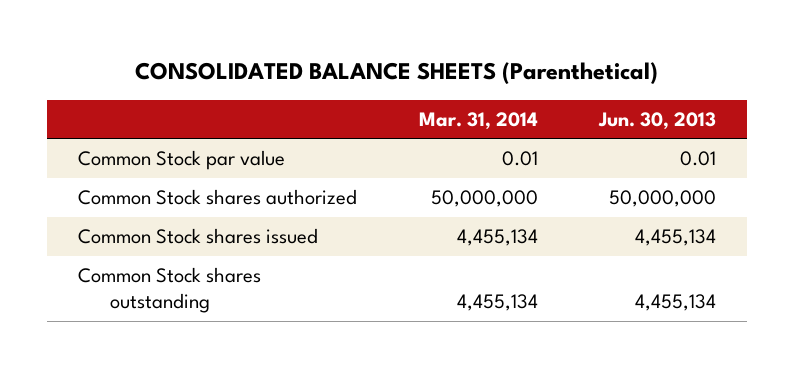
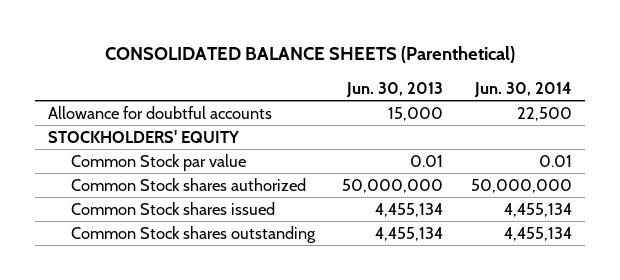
- | Mar. 31, 2014 | Jun. 30, 2013
+ | Jun. 30, 2013 | Jun. 30, 2014
+ Allowance for doubtful accounts | 15,000 | 22,500
+ STOCKHOLDERS' EQUITY

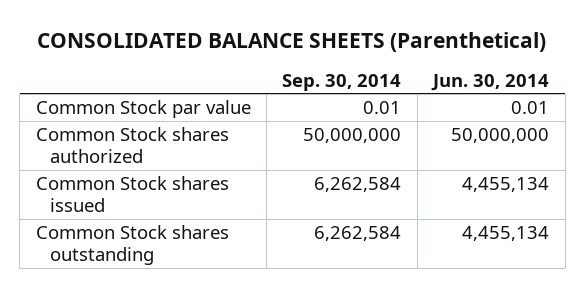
- | Jun. 30, 2013 | Jun. 30, 2014
+ | Sep. 30, 2014 | Jun. 30, 2014
- Allowance for doubtful accounts | 15,000 | 22,500
- STOCKHOLDERS' EQUITY

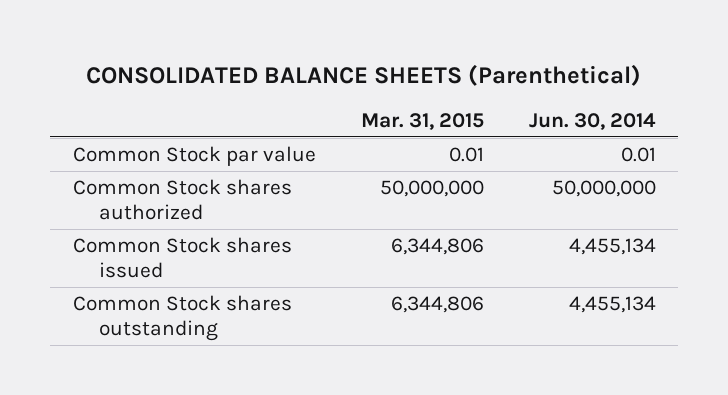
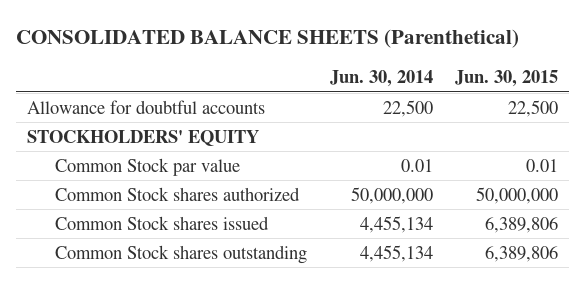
- | Mar. 31, 2015 | Jun. 30, 2014
+ | Jun. 30, 2014 | Jun. 30, 2015
+ Allowance for doubtful accounts | 22,500 | 22,500
+ STOCKHOLDERS' EQUITY

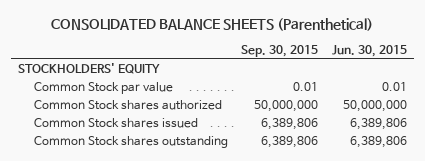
- | Jun. 30, 2014 | Jun. 30, 2015
+ | Sep. 30, 2015 | Jun. 30, 2015
- Allowance for doubtful accounts | 22,500 | 22,500

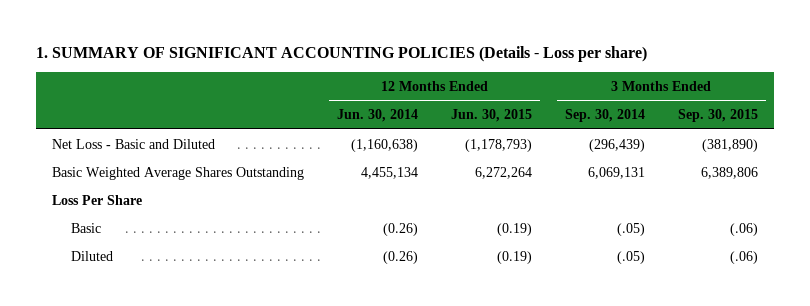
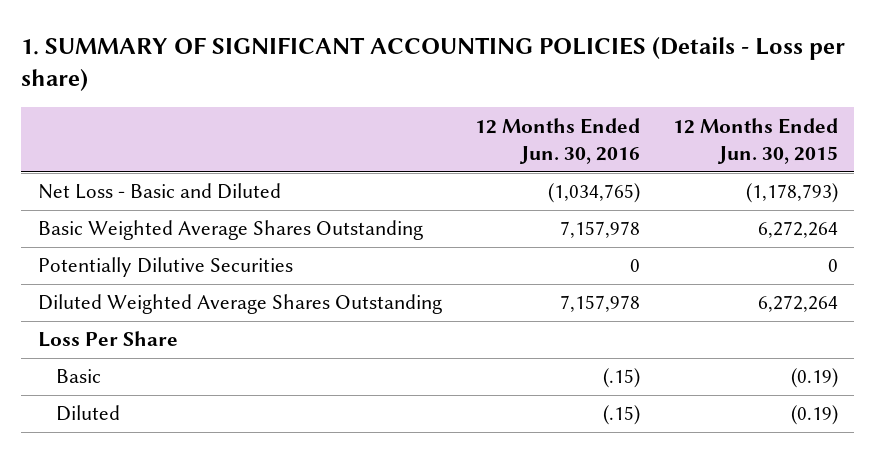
- | 12 Months Ended Jun. 30, 2014 | 12 Months Ended Jun. 30, 2015 | 3 Months Ended Sep. 30, 2014 | 3 Months Ended Sep. 30, 2015
+ | 12 Months Ended Jun. 30, 2016 | 12 Months Ended Jun. 30, 2015
+ Potentially Dilutive Securities | 0 | 0
+ Diluted Weighted Average Shares Outstanding | 7,157,978 | 6,272,264

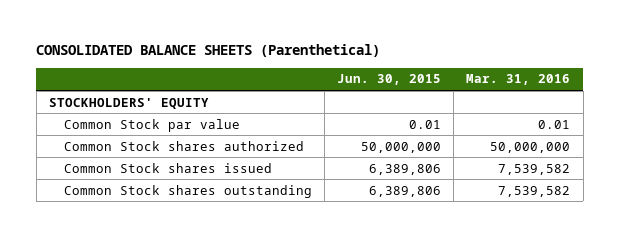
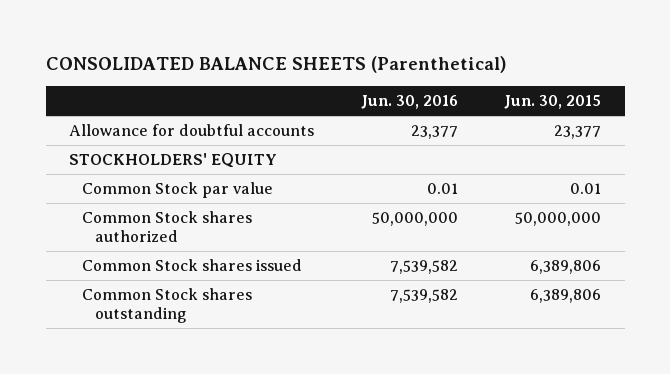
- | Jun. 30, 2015 | Mar. 31, 2016
+ | Jun. 30, 2016 | Jun. 30, 2015
+ Allowance for doubtful accounts | 23,377 | 23,377

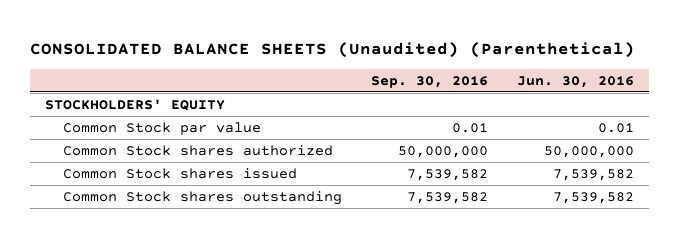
- CONSOLIDATED BALANCE SHEETS (Parenthetical)
+ CONSOLIDATED BALANCE SHEETS (Unaudited) (Parenthetical)
- | Jun. 30, 2016 | Jun. 30, 2015
+ | Sep. 30, 2016 | Jun. 30, 2016
- Allowance for doubtful accounts | 23,377 | 23,377

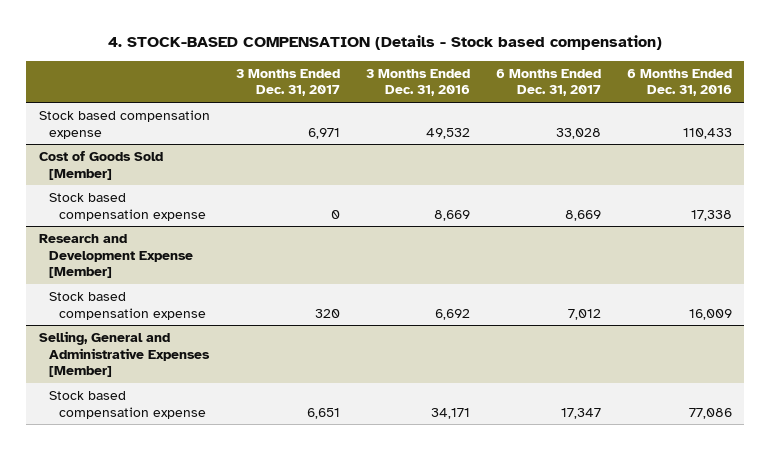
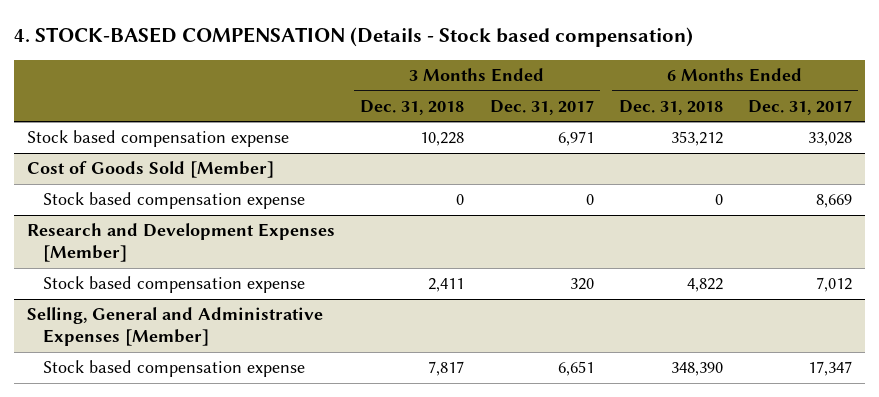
- | 3 Months Ended Dec. 31, 2017 | 3 Months Ended Dec. 31, 2016 | 6 Months Ended Dec. 31, 2017 | 6 Months Ended Dec. 31, 2016
+ | 3 Months Ended Dec. 31, 2018 | 3 Months Ended Dec. 31, 2017 | 6 Months Ended Dec. 31, 2018 | 6 Months Ended Dec. 31, 2017
- Research and Development Expense [Member]
+ Research and Development Expenses [Member]

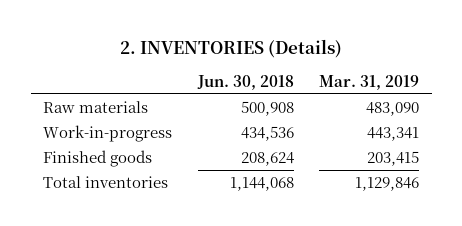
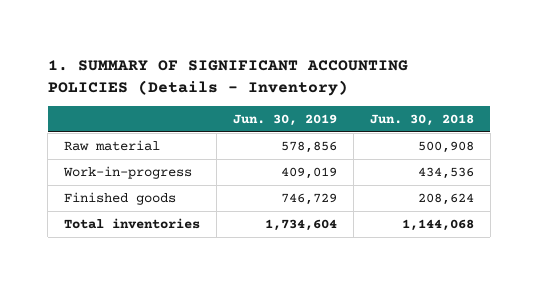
- 2. INVENTORIES (Details)
+ 1. SUMMARY OF SIGNIFICANT ACCOUNTING POLICIES (Details - Inventory)
- | Jun. 30, 2018 | Mar. 31, 2019
+ | Jun. 30, 2019 | Jun. 30, 2018
- Raw materials | 500,908 | 483,090
+ Raw material | 578,856 | 500,908

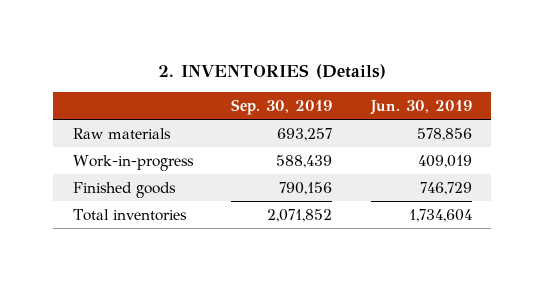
- 1. SUMMARY OF SIGNIFICANT ACCOUNTING POLICIES (Details - Inventory)
+ 2. INVENTORIES (Details)
- | Jun. 30, 2019 | Jun. 30, 2018
+ | Sep. 30, 2019 | Jun. 30, 2019
- Raw material | 578,856 | 500,908
+ Raw materials | 693,257 | 578,856

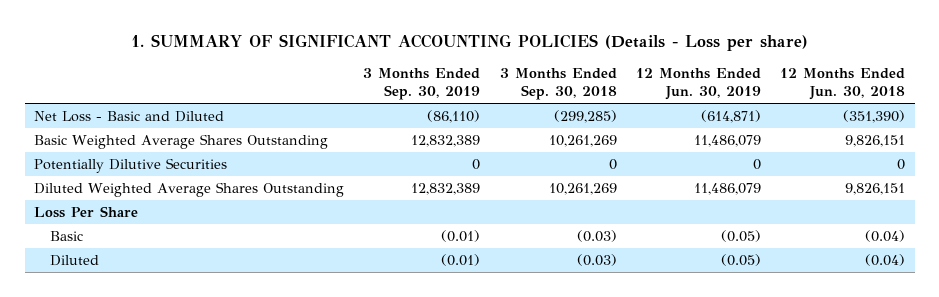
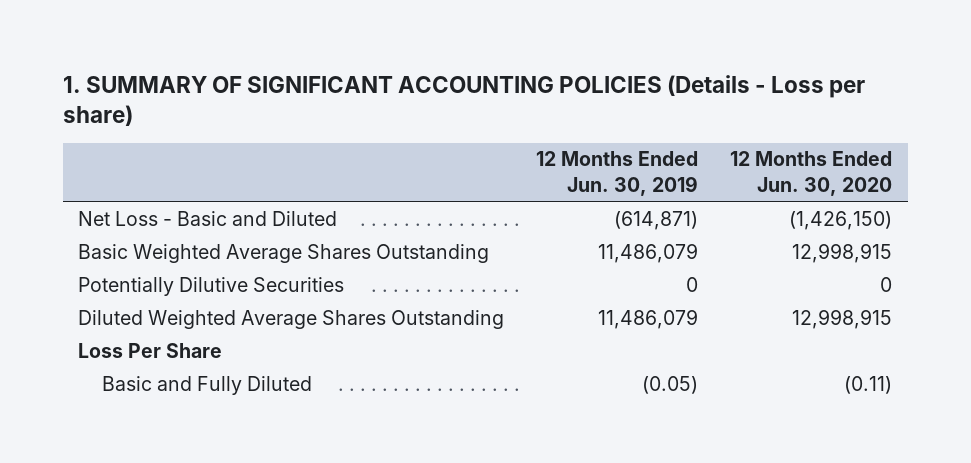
- | 3 Months Ended Sep. 30, 2019 | 3 Months Ended Sep. 30, 2018 | 12 Months Ended Jun. 30, 2019 | 12 Months Ended Jun. 30, 2018
+ | 12 Months Ended Jun. 30, 2019 | 12 Months Ended Jun. 30, 2020
- Basic | (0.01) | (0.03) | (0.05) | (0.04)
- Diluted | (0.01) | (0.03) | (0.05) | (0.04)
+ Basic and Fully Diluted | (0.05) | (0.11)

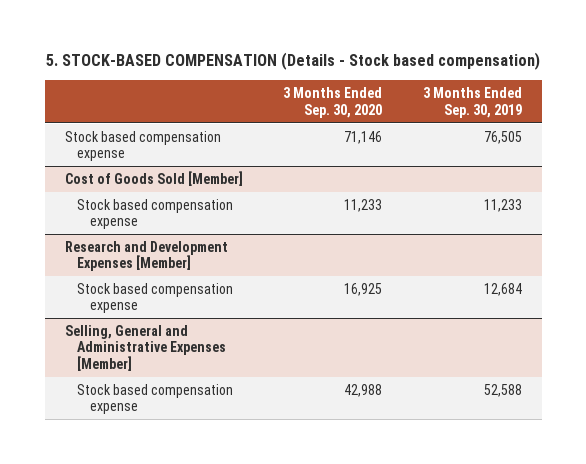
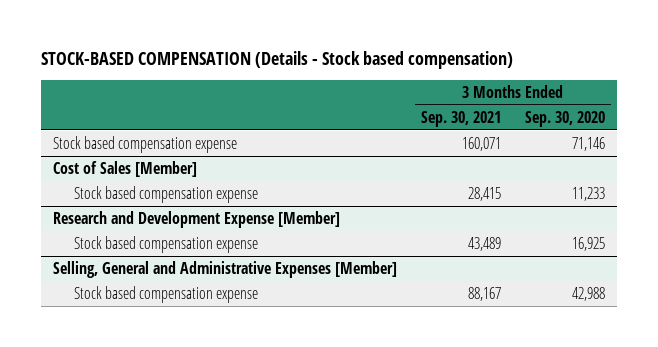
- 5. STOCK-BASED COMPENSATION (Details - Stock based compensation)
+ STOCK-BASED COMPENSATION (Details - Stock based compensation)
- | 3 Months Ended Sep. 30, 2020 | 3 Months Ended Sep. 30, 2019
+ | 3 Months Ended Sep. 30, 2021 | 3 Months Ended Sep. 30, 2020
- Cost of Goods Sold [Member]
+ Cost of Sales [Member]
- Research and Development Expenses [Member]
+ Research and Development Expense [Member]

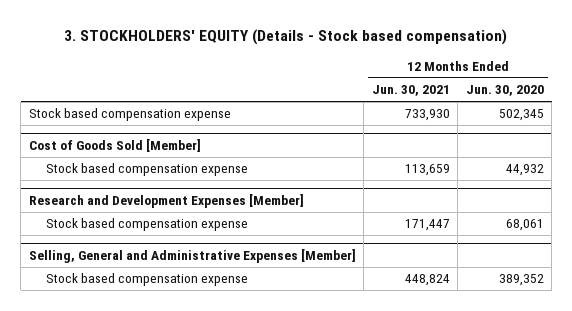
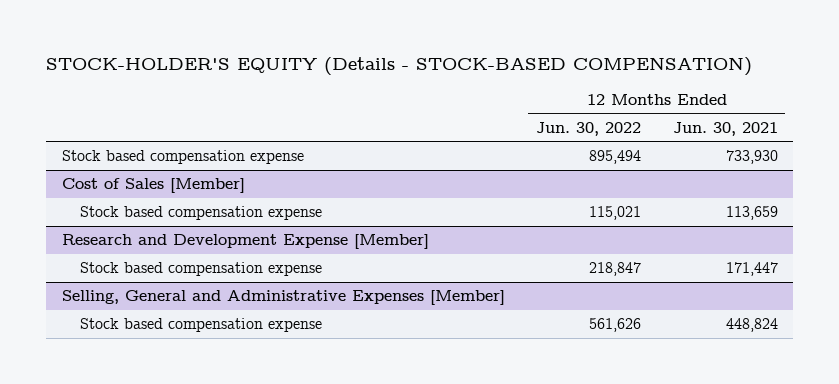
- 3. STOCKHOLDERS' EQUITY (Details - Stock based compensation)
+ STOCK-HOLDER'S EQUITY (Details - STOCK-BASED COMPENSATION)
- | 12 Months Ended Jun. 30, 2021 | 12 Months Ended Jun. 30, 2020
+ | 12 Months Ended Jun. 30, 2022 | 12 Months Ended Jun. 30, 2021
- Cost of Goods Sold [Member]
+ Cost of Sales [Member]
- Research and Development Expenses [Member]
+ Research and Development Expense [Member]

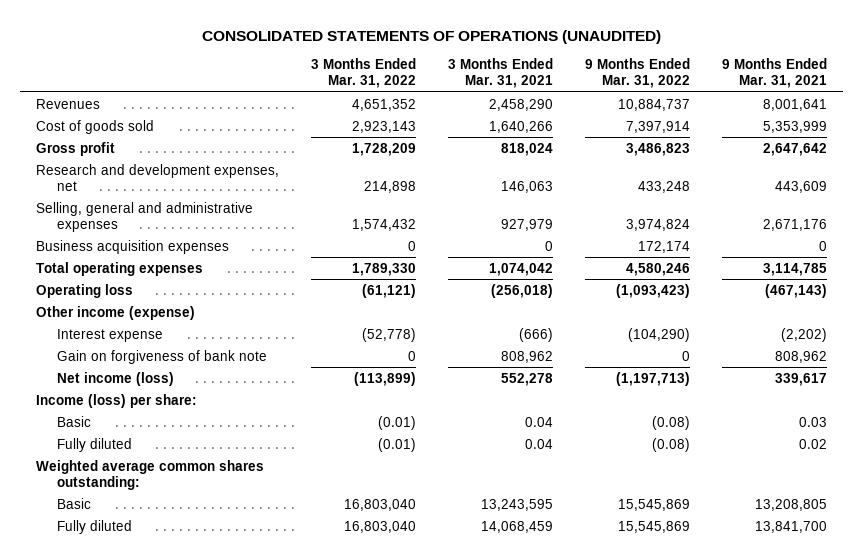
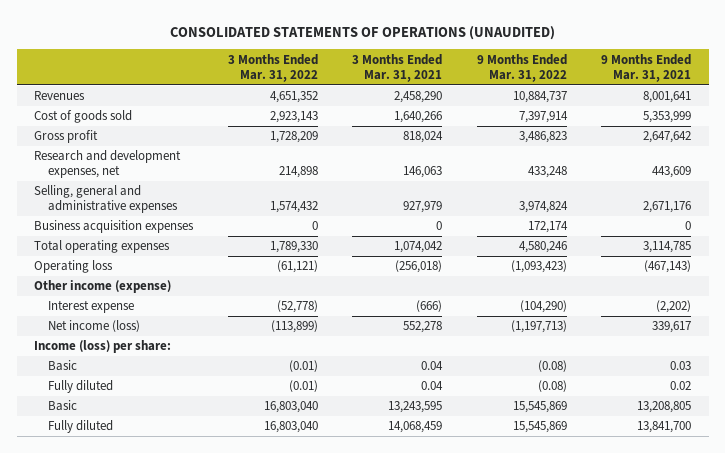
- Gain on forgiveness of bank note | 0 | 808,962 | 0 | 808,962
- Weighted average common shares outstanding:

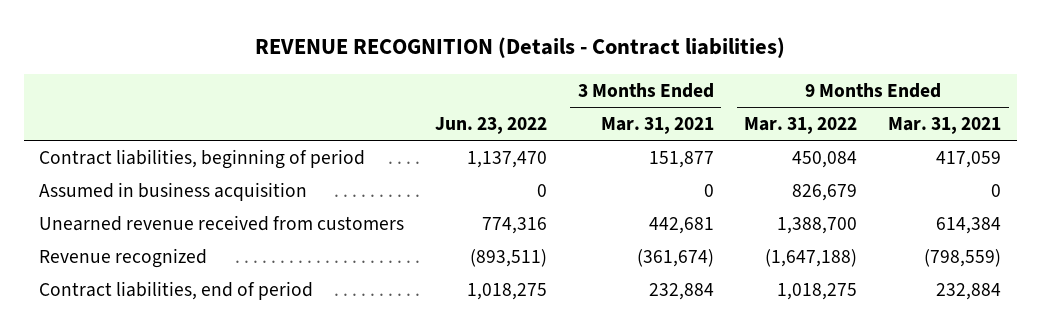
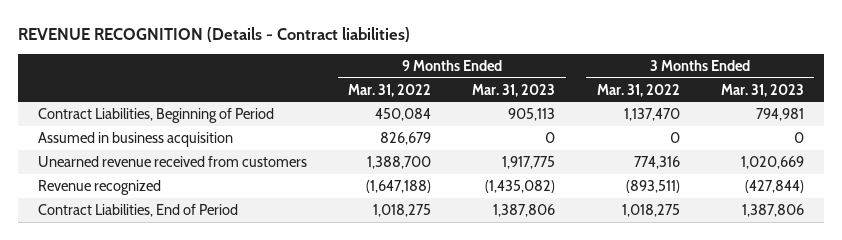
- | Jun. 23, 2022 | 3 Months Ended Mar. 31, 2021 | 9 Months Ended Mar. 31, 2022 | 9 Months Ended Mar. 31, 2021
+ | 9 Months Ended Mar. 31, 2022 | 9 Months Ended Mar. 31, 2023 | 3 Months Ended Mar. 31, 2022 | 3 Months Ended Mar. 31, 2023
- Contract liabilities, beginning of period | 1,137,470 | 151,877 | 450,084 | 417,059
+ Contract Liabilities, Beginning of Period | 450,084 | 905,113 | 1,137,470 | 794,981
- Contract liabilities, end of period | 1,018,275 | 232,884 | 1,018,275 | 232,884
+ Contract Liabilities, End of Period | 1,018,275 | 1,387,806 | 1,018,275 | 1,387,806

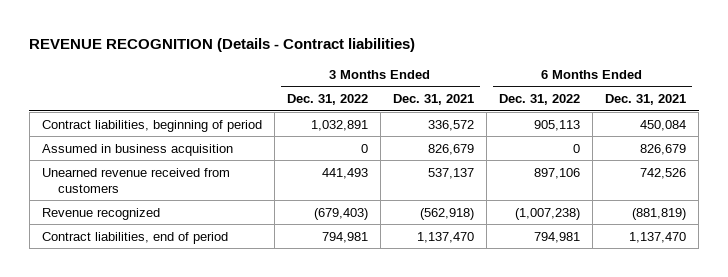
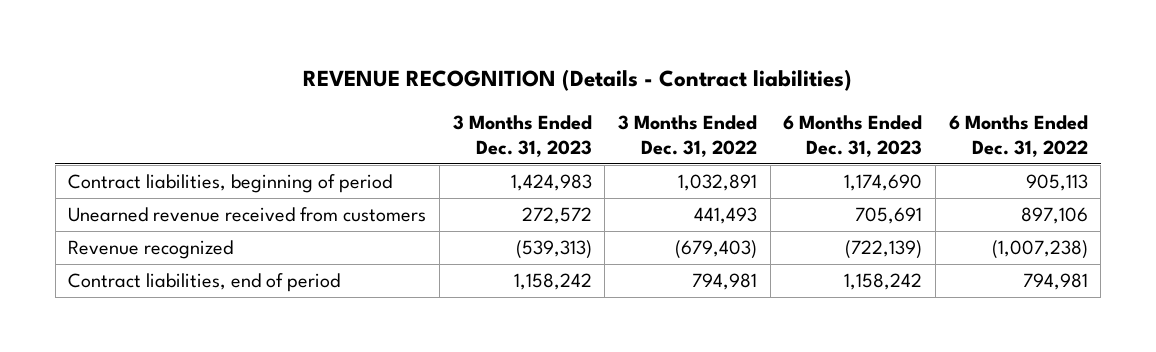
- | 3 Months Ended Dec. 31, 2022 | 3 Months Ended Dec. 31, 2021 | 6 Months Ended Dec. 31, 2022 | 6 Months Ended Dec. 31, 2021
+ | 3 Months Ended Dec. 31, 2023 | 3 Months Ended Dec. 31, 2022 | 6 Months Ended Dec. 31, 2023 | 6 Months Ended Dec. 31, 2022
- Assumed in business acquisition | 0 | 826,679 | 0 | 826,679

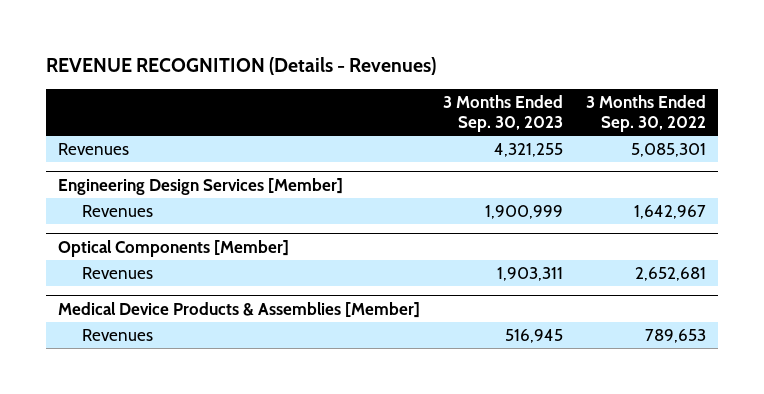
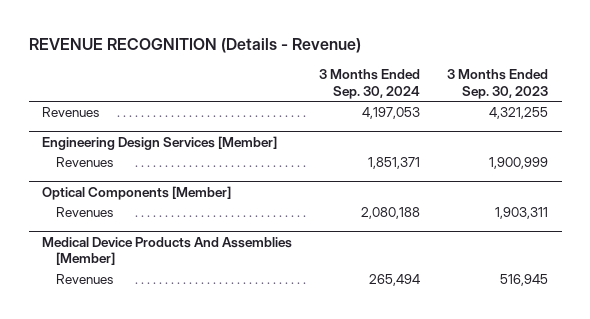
- REVENUE RECOGNITION (Details - Revenues)
+ REVENUE RECOGNITION (Details - Revenue)
- | 3 Months Ended Sep. 30, 2023 | 3 Months Ended Sep. 30, 2022
+ | 3 Months Ended Sep. 30, 2024 | 3 Months Ended Sep. 30, 2023
- Medical Device Products & Assemblies [Member]
+ Medical Device Products And Assemblies [Member]

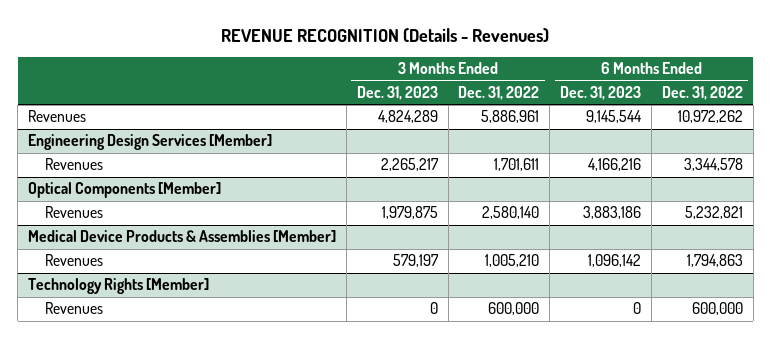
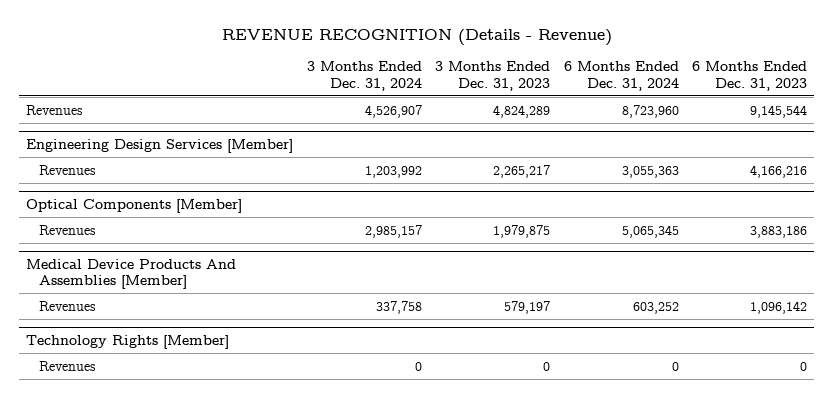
- REVENUE RECOGNITION (Details - Revenues)
+ REVENUE RECOGNITION (Details - Revenue)
- | 3 Months Ended Dec. 31, 2023 | 3 Months Ended Dec. 31, 2022 | 6 Months Ended Dec. 31, 2023 | 6 Months Ended Dec. 31, 2022
+ | 3 Months Ended Dec. 31, 2024 | 3 Months Ended Dec. 31, 2023 | 6 Months Ended Dec. 31, 2024 | 6 Months Ended Dec. 31, 2023
- Medical Device Products & Assemblies [Member]
+ Medical Device Products And Assemblies [Member]

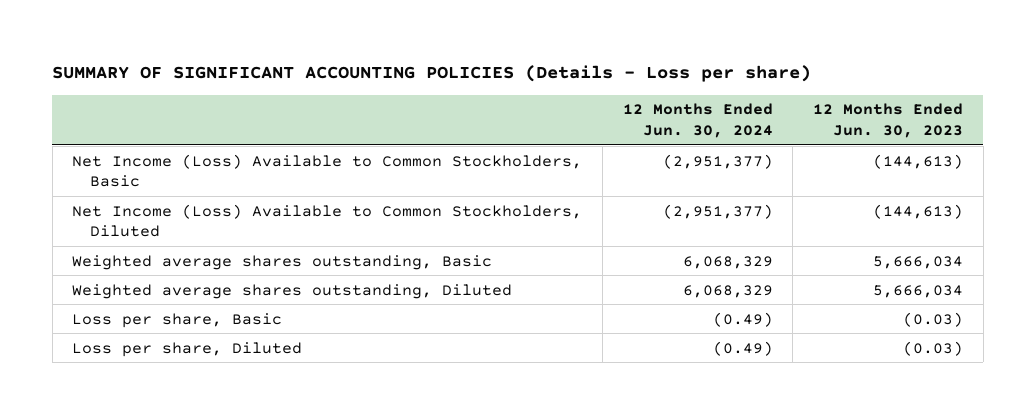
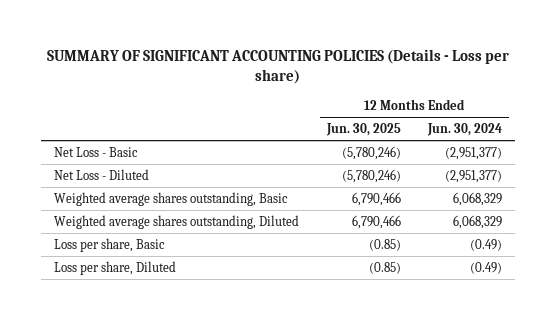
- | 12 Months Ended Jun. 30, 2024 | 12 Months Ended Jun. 30, 2023
+ | 12 Months Ended Jun. 30, 2025 | 12 Months Ended Jun. 30, 2024
- Net Income (Loss) Available to Common Stockholders, Basic | (2,951,377) | (144,613)
- Net Income (Loss) Available to Common Stockholders, Diluted | (2,951,377) | (144,613)
+ Net Loss - Basic | (5,780,246) | (2,951,377)
+ Net Loss - Diluted | (5,780,246) | (2,951,377)

